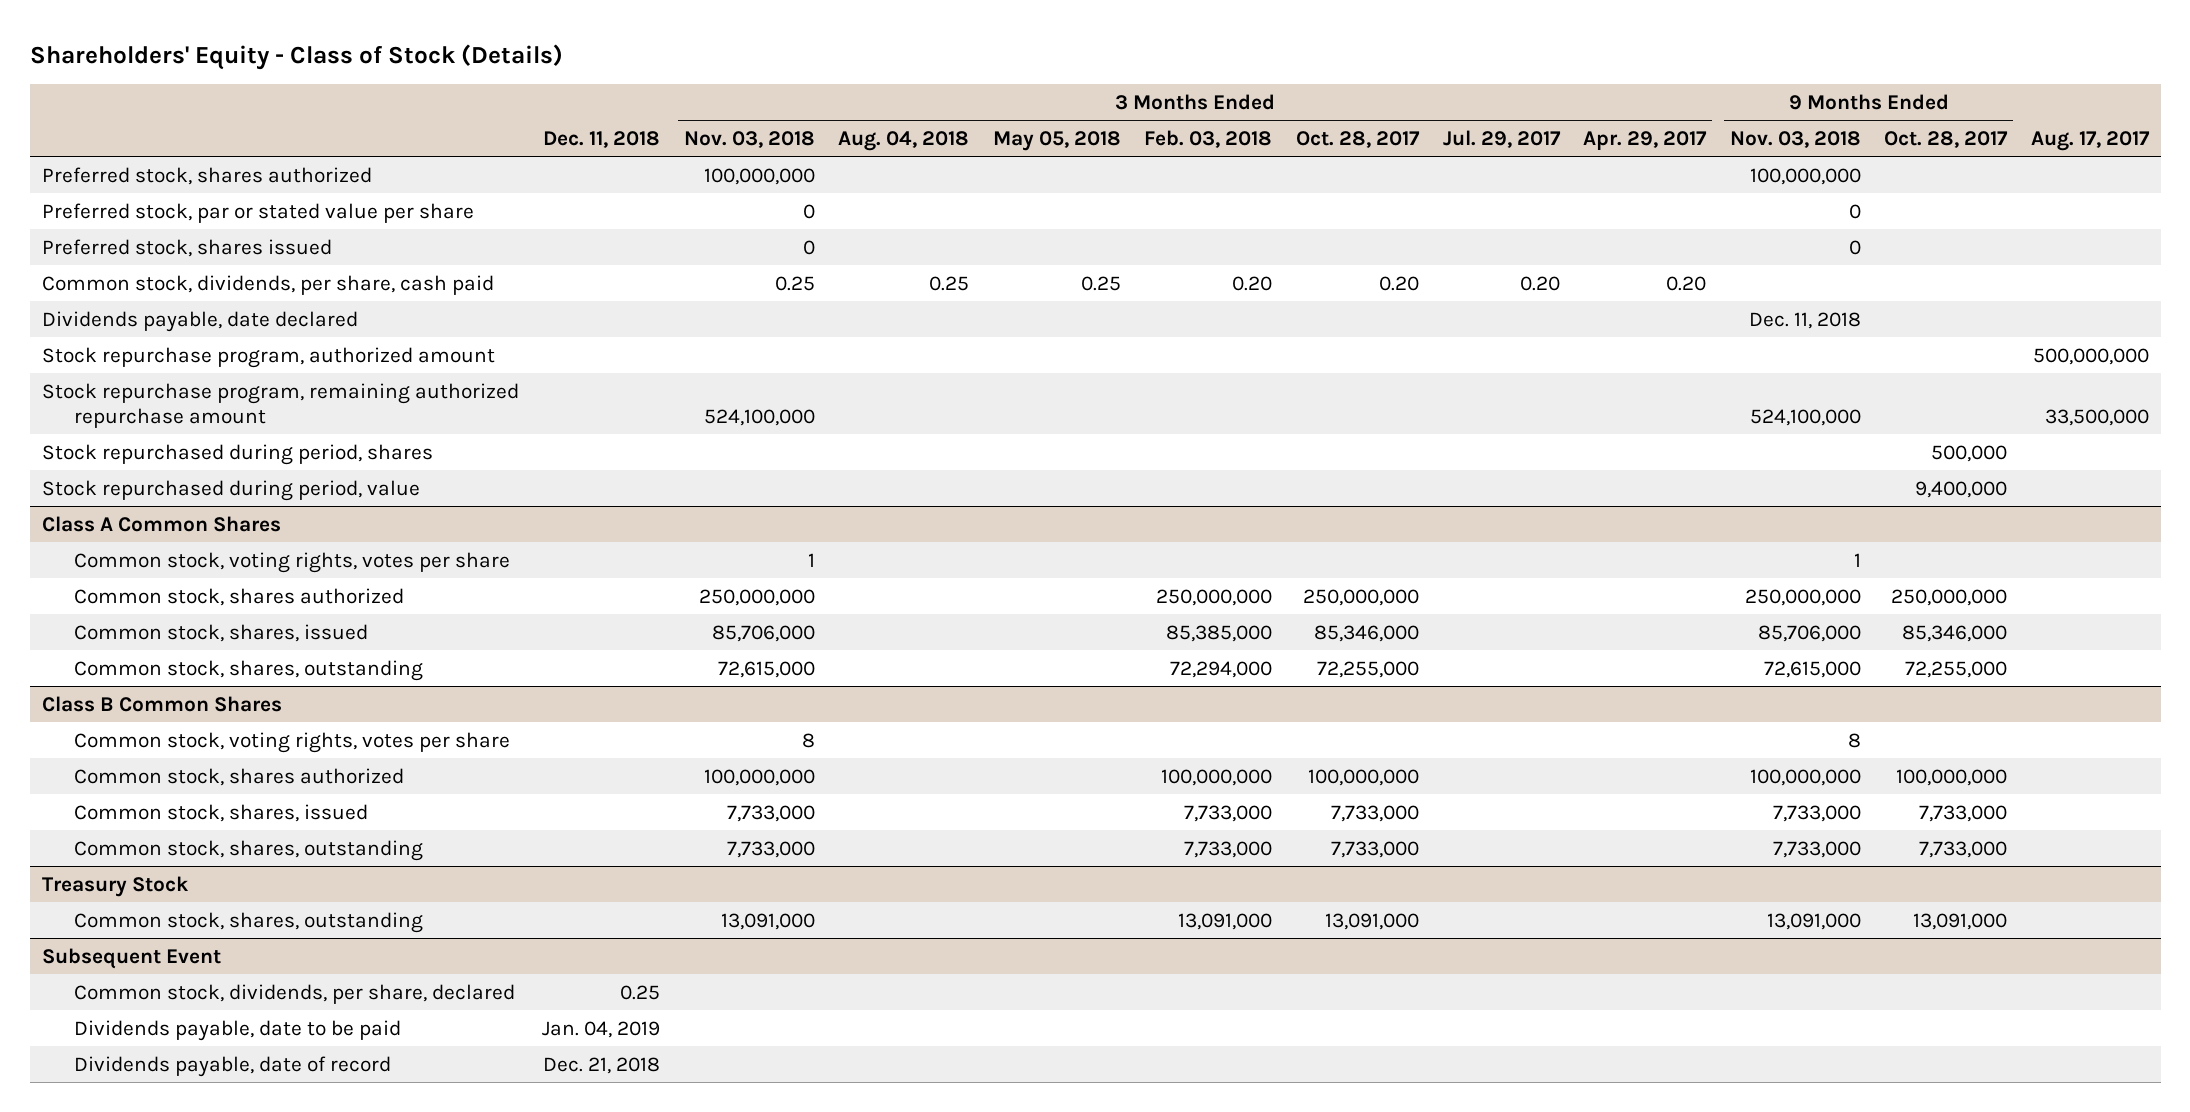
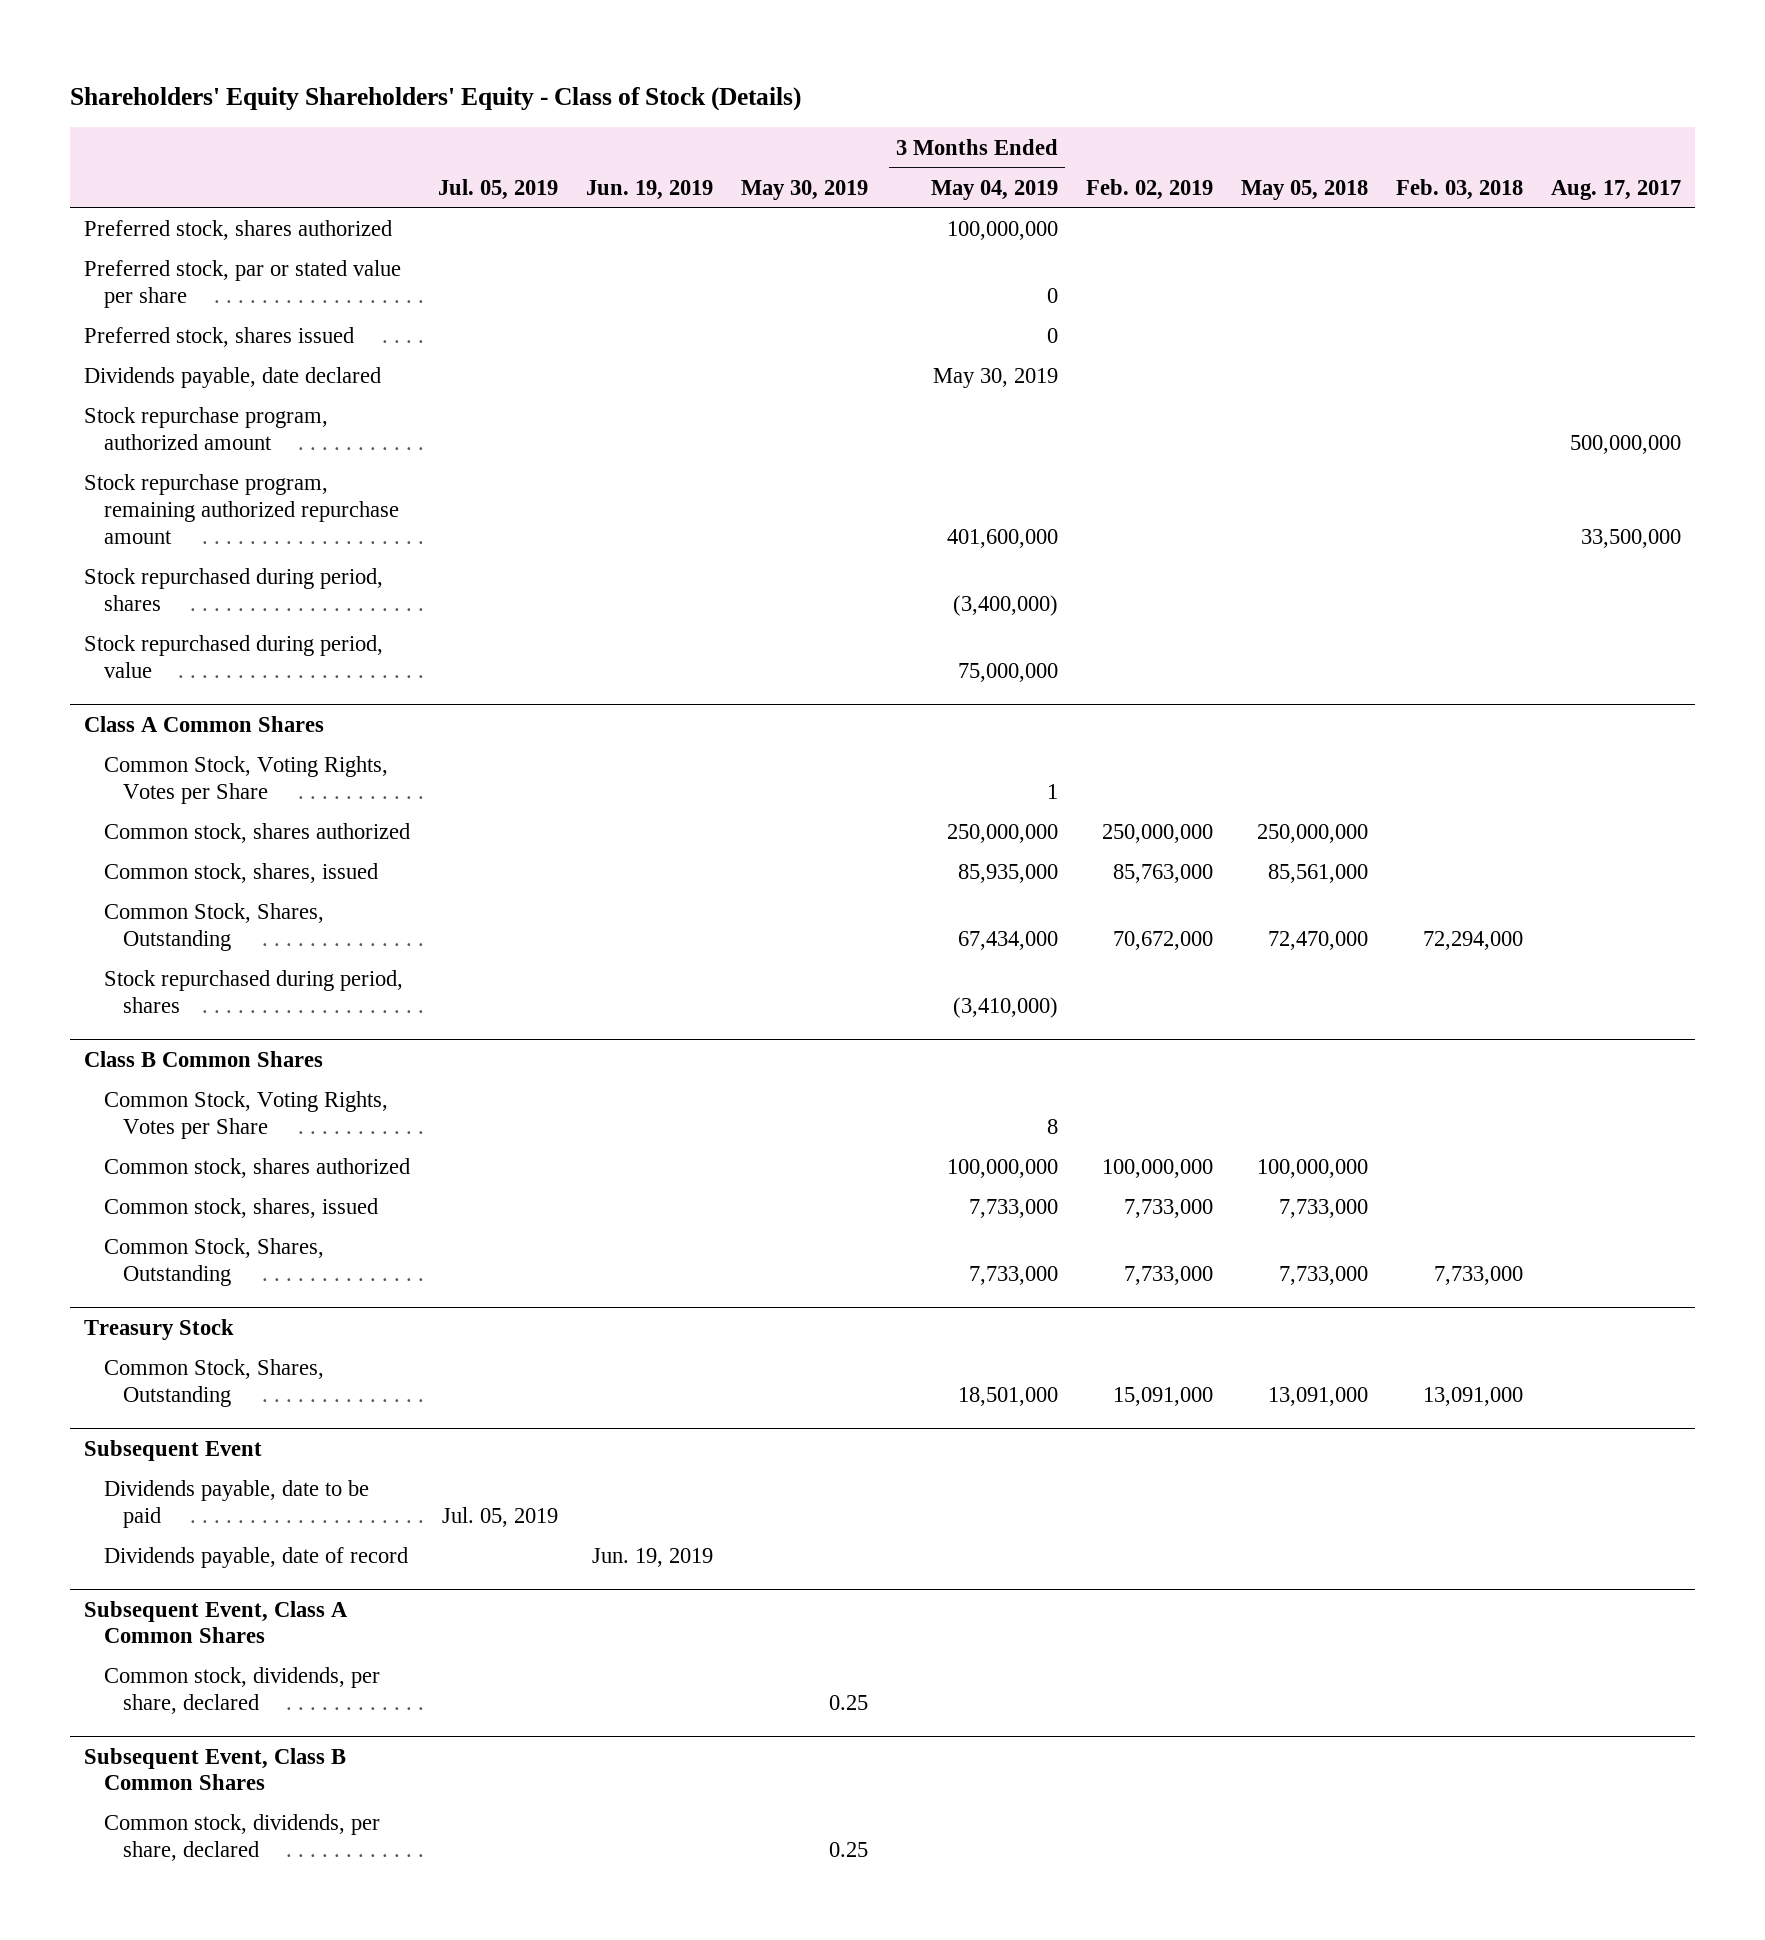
- Shareholders' Equity - Class of Stock (Details)
+ Shareholders' Equity Shareholders' Equity - Class of Stock (Details)
- | Dec. 11, 2018 | 3 Months Ended Nov. 03, 2018 | 3 Months Ended Aug. 04, 2018 | 3 Months Ended May 05, 2018 | 3 Months Ended Feb. 03, 2018 | 3 Months Ended Oct. 28, 2017 | 3 Months Ended Jul. 29, 2017 | 3 Months Ended Apr. 29, 2017 | 9 Months Ended Nov. 03, 2018 | 9 Months Ended Oct. 28, 2017 | Aug. 17, 2017
+ | Jul. 05, 2019 | Jun. 19, 2019 | May 30, 2019 | 3 Months Ended May 04, 2019 | Feb. 02, 2019 | May 05, 2018 | Feb. 03, 2018 | Aug. 17, 2017
- Common stock, dividends, per share, cash paid | | 0.25 | 0.25 | 0.25 | 0.20 | 0.20 | 0.20 | 0.20 | | |
@ Class A Common Shares
- Common stock, voting rights, votes per share | | 1 | | | | | | | 1 | |
+ Common Stock, Voting Rights, Votes per Share | | | | 1 | | | |
- Common stock, shares, outstanding | | 72,615,000 | | | 72,294,000 | 72,255,000 | | | 72,615,000 | 72,255,000 |
+ Common Stock, Shares, Outstanding | | | | 67,434,000 | 70,672,000 | 72,470,000 | 72,294,000 |
+ Stock repurchased during period, shares | | | | (3,410,000) | | | |
@ Class B Common Shares
- Common stock, voting rights, votes per share | | 8 | | | | | | | 8 | |
+ Common Stock, Voting Rights, Votes per Share | | | | 8 | | | |
- Common stock, shares, outstanding | | 7,733,000 | | | 7,733,000 | 7,733,000 | | | 7,733,000 | 7,733,000 |
+ Common Stock, Shares, Outstanding | | | | 7,733,000 | 7,733,000 | 7,733,000 | 7,733,000 |
@ Treasury Stock
- Common stock, shares, outstanding | | 13,091,000 | | | 13,091,000 | 13,091,000 | | | 13,091,000 | 13,091,000 |
+ Common Stock, Shares, Outstanding | | | | 18,501,000 | 15,091,000 | 13,091,000 | 13,091,000 |
@ Subsequent Event
- Common stock, dividends, per share, declared | 0.25 | | | | | | | | | |
+ Subsequent Event, Class A Common Shares
+ Common stock, dividends, per share, declared | | | 0.25 | | | | |
+ Subsequent Event, Class B Common Shares
+ Common stock, dividends, per share, declared | | | 0.25 | | | | |

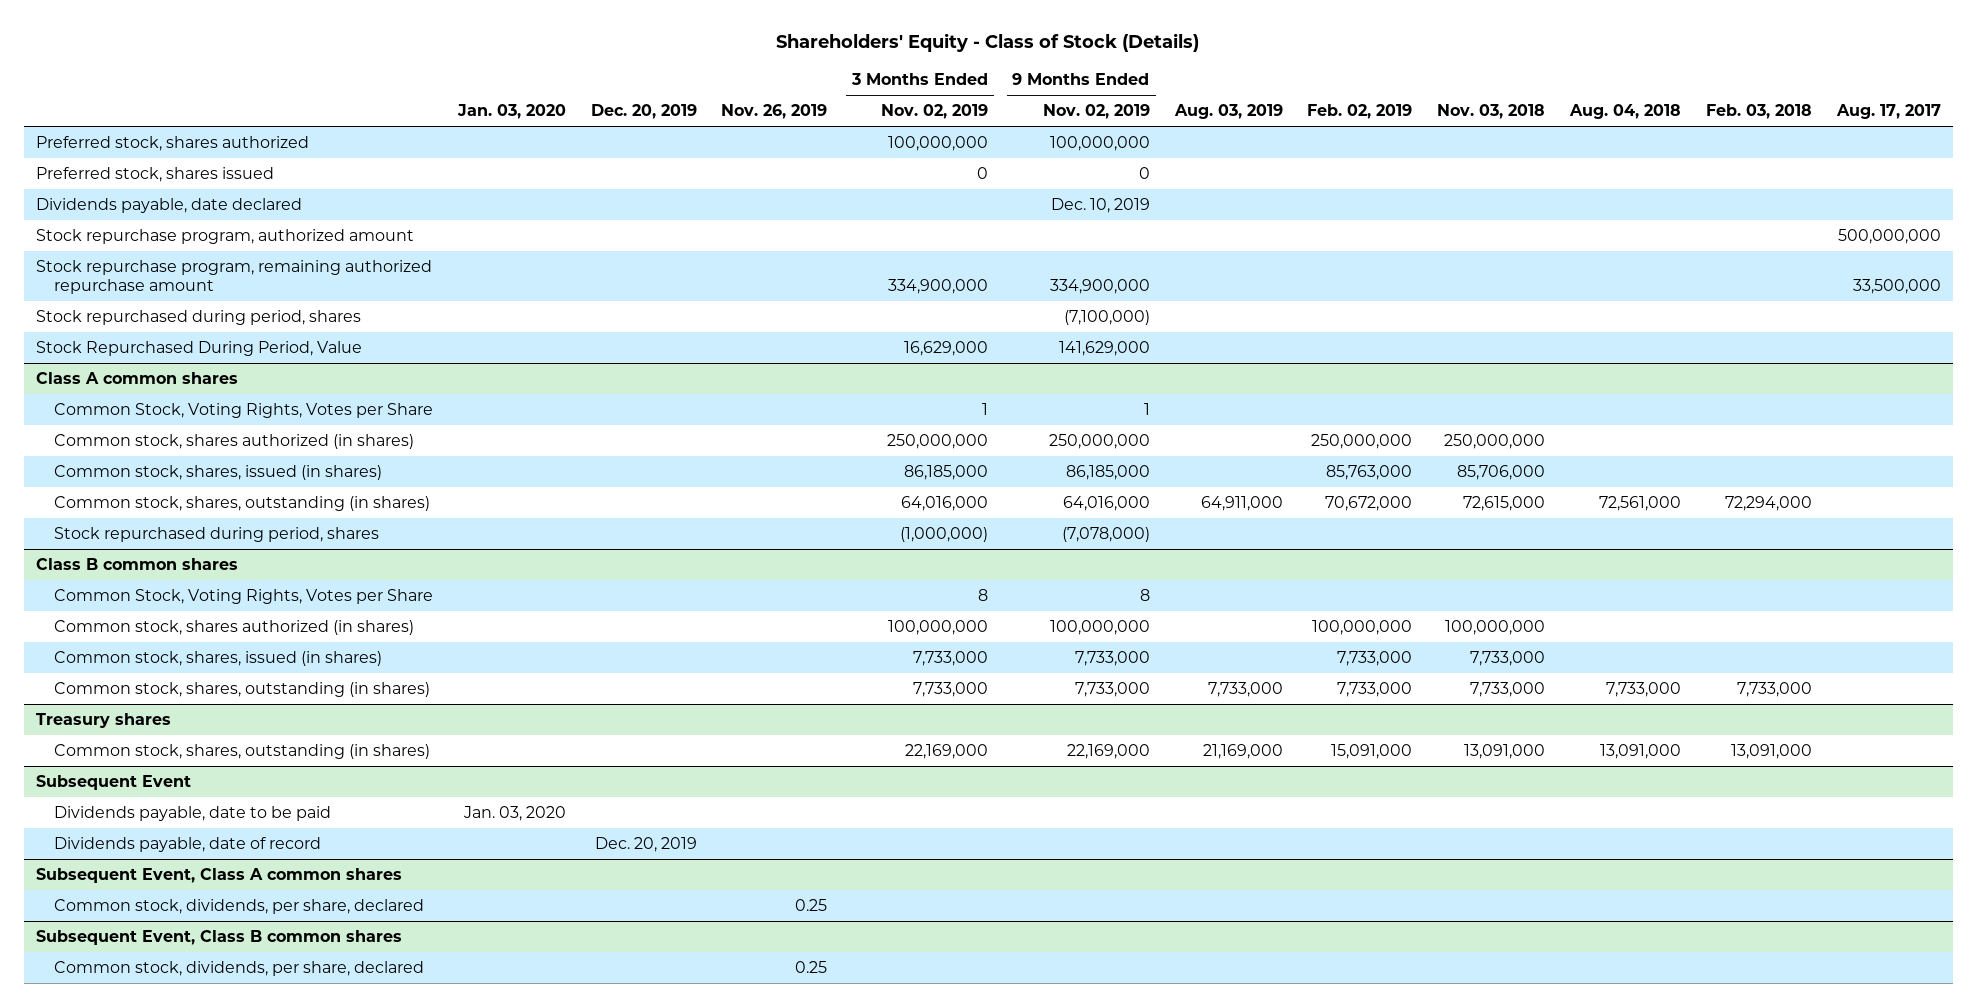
- Shareholders' Equity Shareholders' Equity - Class of Stock (Details)
+ Shareholders' Equity - Class of Stock (Details)
- | Jul. 05, 2019 | Jun. 19, 2019 | May 30, 2019 | 3 Months Ended May 04, 2019 | Feb. 02, 2019 | May 05, 2018 | Feb. 03, 2018 | Aug. 17, 2017
+ | Jan. 03, 2020 | Dec. 20, 2019 | Nov. 26, 2019 | 3 Months Ended Nov. 02, 2019 | 9 Months Ended Nov. 02, 2019 | Aug. 03, 2019 | Feb. 02, 2019 | Nov. 03, 2018 | Aug. 04, 2018 | Feb. 03, 2018 | Aug. 17, 2017
- Preferred stock, par or stated value per share | | | | 0 | | | |
- Stock repurchased during period, value | | | | 75,000,000 | | | |
- Class A Common Shares
+ Stock Repurchased During Period, Value | | | | 16,629,000 | 141,629,000 | | | | | |
+ Class A common shares
- Common stock, shares authorized | | | | 250,000,000 | 250,000,000 | 250,000,000 | |
- Common stock, shares, issued | | | | 85,935,000 | 85,763,000 | 85,561,000 | |
- Common Stock, Shares, Outstanding | | | | 67,434,000 | 70,672,000 | 72,470,000 | 72,294,000 |
+ Common stock, shares authorized (in shares) | | | | 250,000,000 | 250,000,000 | | 250,000,000 | 250,000,000 | | |
+ Common stock, shares, issued (in shares) | | | | 86,185,000 | 86,185,000 | | 85,763,000 | 85,706,000 | | |
+ Common stock, shares, outstanding (in shares) | | | | 64,016,000 | 64,016,000 | 64,911,000 | 70,672,000 | 72,615,000 | 72,561,000 | 72,294,000 |
- Class B Common Shares
+ Class B common shares
- Common stock, shares authorized | | | | 100,000,000 | 100,000,000 | 100,000,000 | |
- Common stock, shares, issued | | | | 7,733,000 | 7,733,000 | 7,733,000 | |
- Common Stock, Shares, Outstanding | | | | 7,733,000 | 7,733,000 | 7,733,000 | 7,733,000 |
- Treasury Stock
- Common Stock, Shares, Outstanding | | | | 18,501,000 | 15,091,000 | 13,091,000 | 13,091,000 |
+ Common stock, shares authorized (in shares) | | | | 100,000,000 | 100,000,000 | | 100,000,000 | 100,000,000 | | |
+ Common stock, shares, issued (in shares) | | | | 7,733,000 | 7,733,000 | | 7,733,000 | 7,733,000 | | |
+ Common stock, shares, outstanding (in shares) | | | | 7,733,000 | 7,733,000 | 7,733,000 | 7,733,000 | 7,733,000 | 7,733,000 | 7,733,000 |
+ Treasury shares
+ Common stock, shares, outstanding (in shares) | | | | 22,169,000 | 22,169,000 | 21,169,000 | 15,091,000 | 13,091,000 | 13,091,000 | 13,091,000 |
- Subsequent Event, Class A Common Shares
+ Subsequent Event, Class A common shares
- Subsequent Event, Class B Common Shares
+ Subsequent Event, Class B common shares

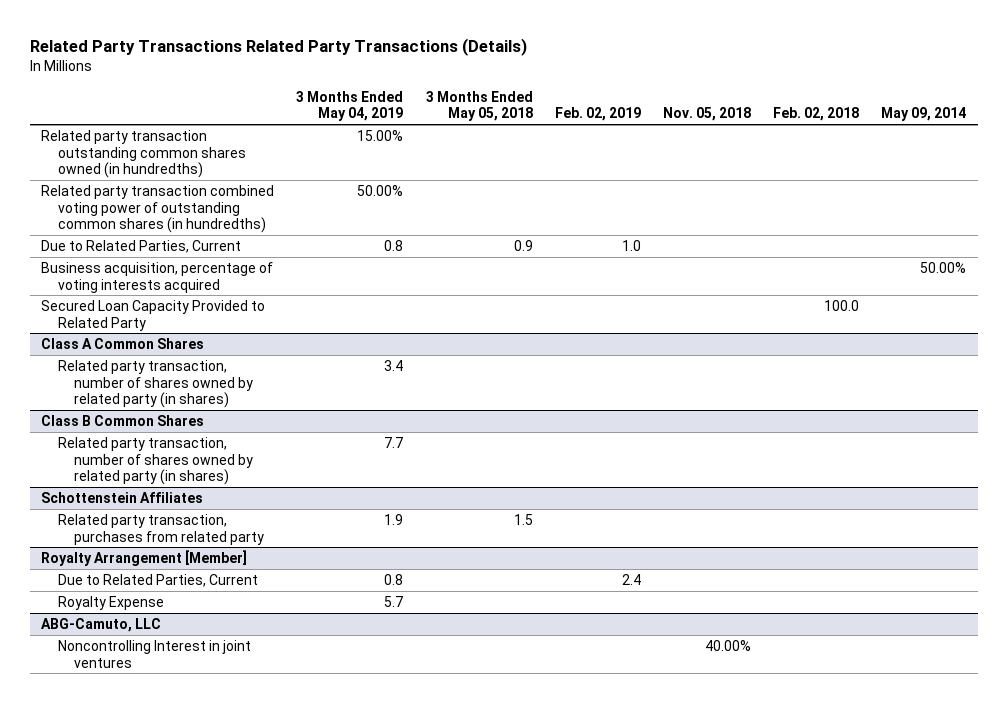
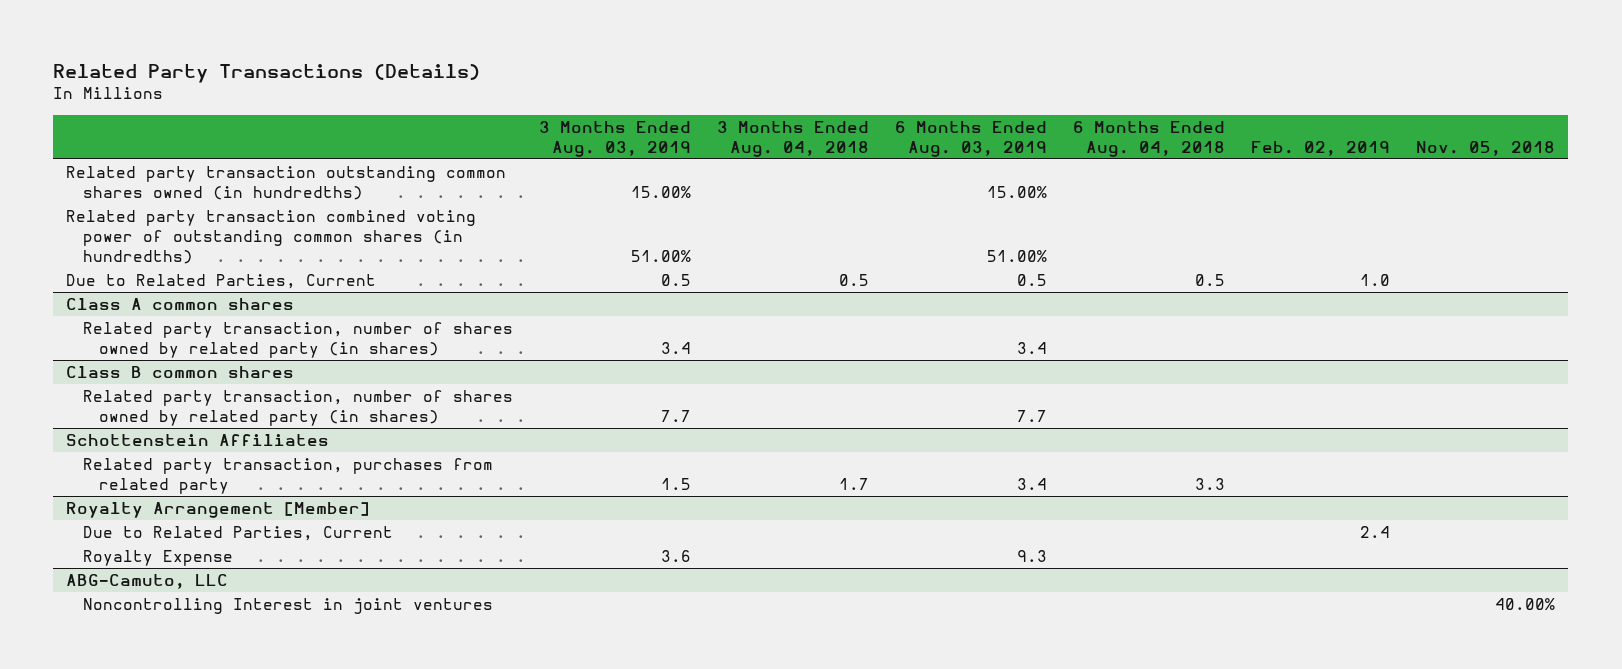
- Related Party Transactions Related Party Transactions (Details)
+ Related Party Transactions (Details)
- | 3 Months Ended May 04, 2019 | 3 Months Ended May 05, 2018 | Feb. 02, 2019 | Nov. 05, 2018 | Feb. 02, 2018 | May 09, 2014
+ | 3 Months Ended Aug. 03, 2019 | 3 Months Ended Aug. 04, 2018 | 6 Months Ended Aug. 03, 2019 | 6 Months Ended Aug. 04, 2018 | Feb. 02, 2019 | Nov. 05, 2018
- Business acquisition, percentage of voting interests acquired | | | | | | 50.00%
- Secured Loan Capacity Provided to Related Party | | | | | 100.0 |
- Class A Common Shares
+ Class A common shares
- Class B Common Shares
+ Class B common shares

